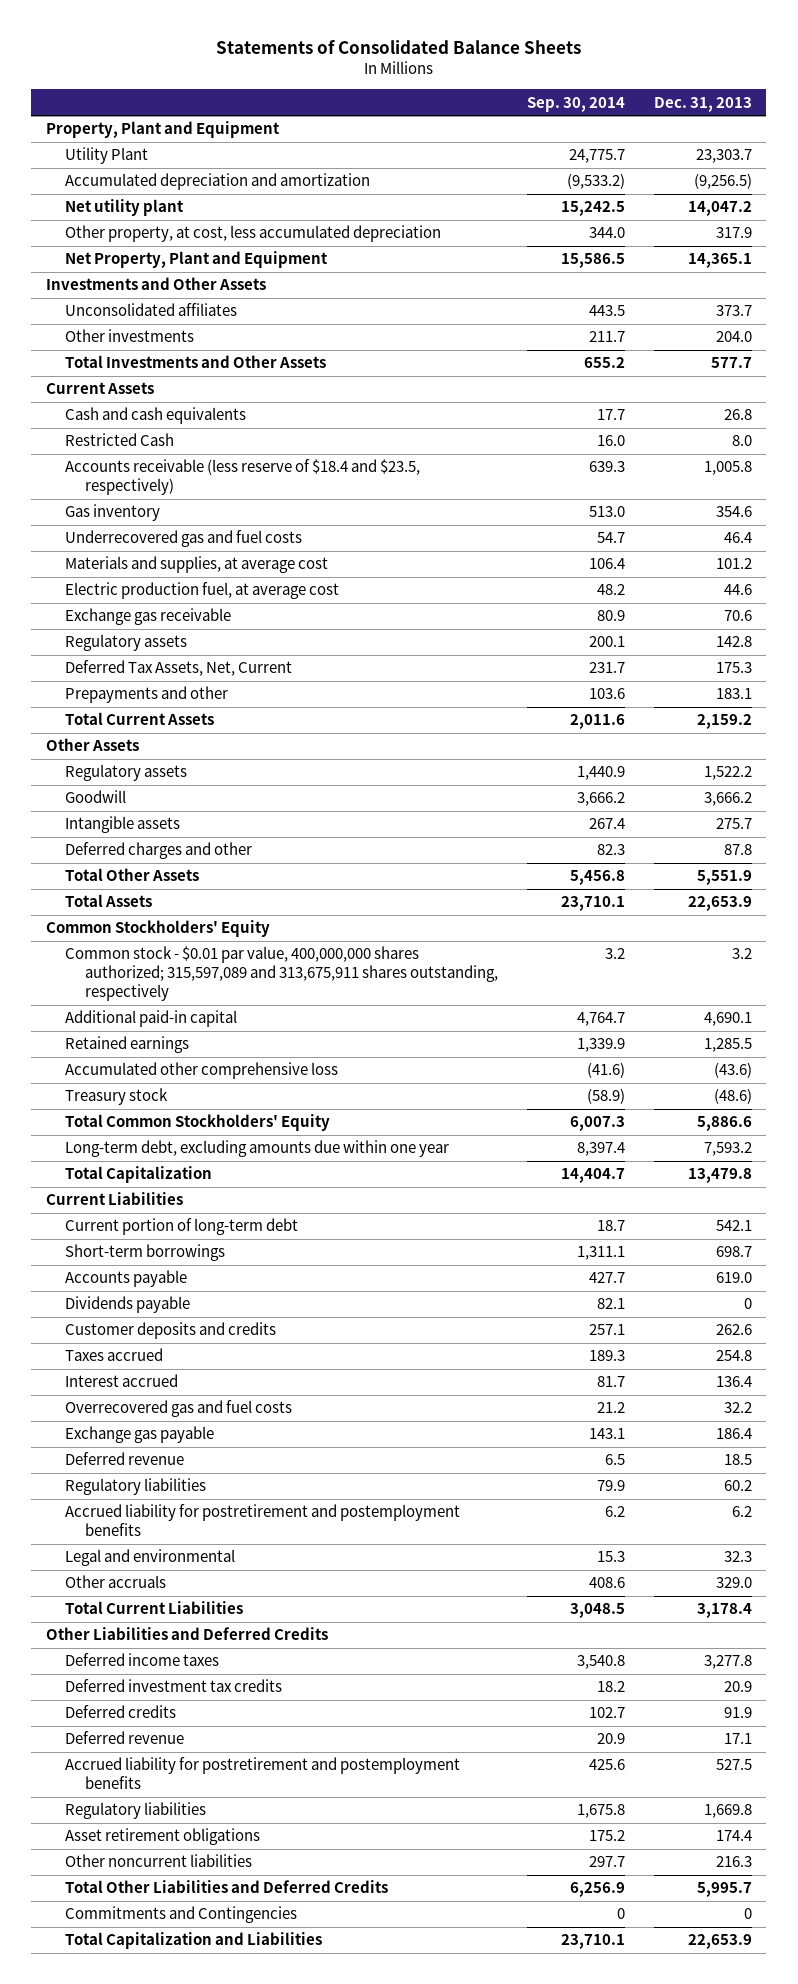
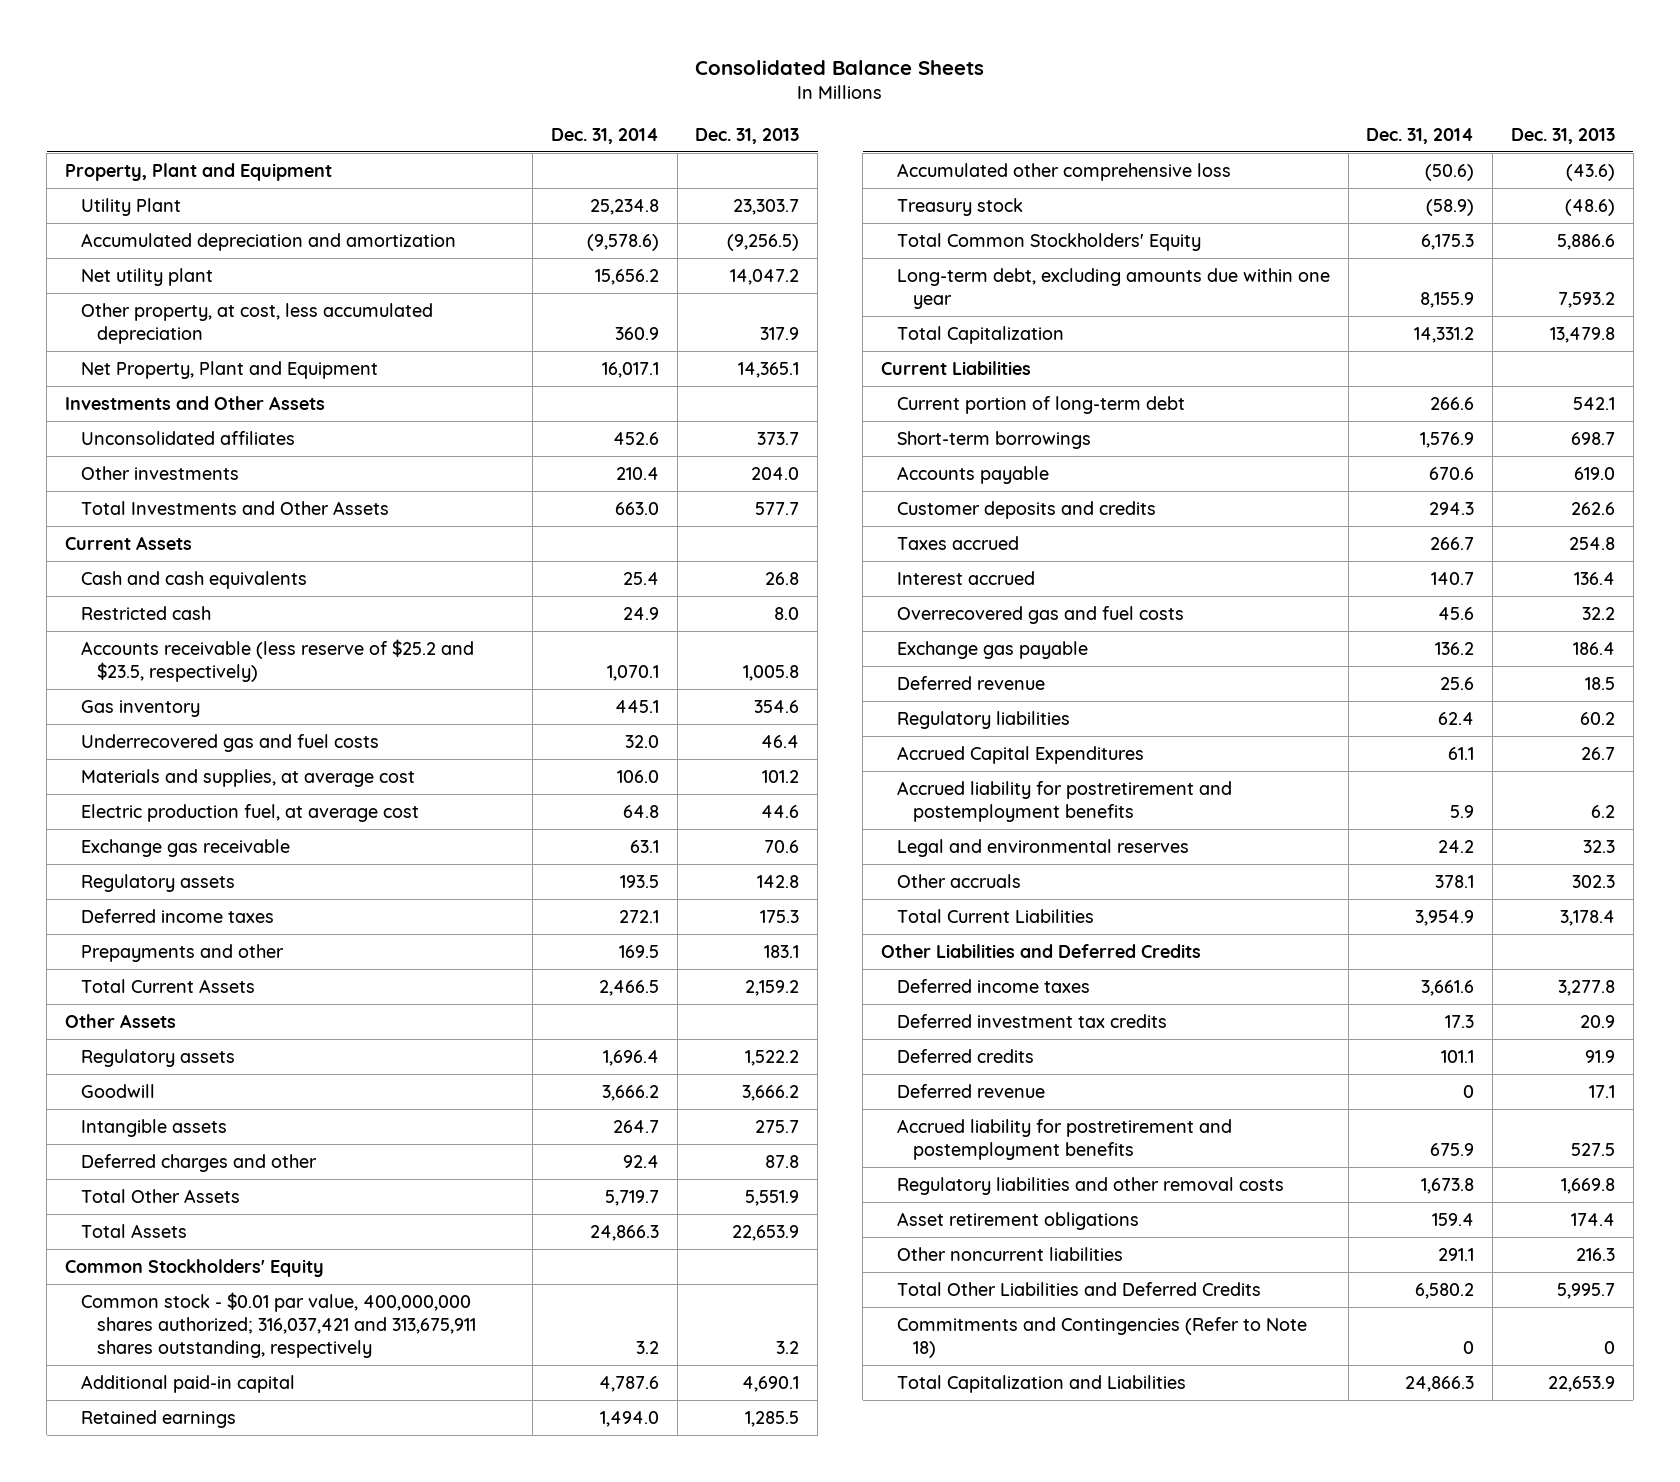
- Statements of Consolidated Balance Sheets
+ Consolidated Balance Sheets
- | Sep. 30, 2014 | Dec. 31, 2013
+ | Dec. 31, 2014 | Dec. 31, 2013
- Restricted Cash | 16.0 | 8.0
- Accounts receivable (less reserve of $18.4 and $23.5, respectively) | 639.3 | 1,005.8
+ Restricted cash | 24.9 | 8.0
+ Accounts receivable (less reserve of $25.2 and $23.5, respectively) | 1,070.1 | 1,005.8
- Deferred Tax Assets, Net, Current | 231.7 | 175.3
+ Deferred income taxes | 272.1 | 175.3
- Common stock - $0.01 par value, 400,000,000 shares authorized; 315,597,089 and 313,675,911 shares outstanding, respectively | 3.2 | 3.2
+ Common stock - $0.01 par value, 400,000,000 shares authorized; 316,037,421 and 313,675,911 shares outstanding, respectively | 3.2 | 3.2
- Dividends payable | 82.1 | 0
+ Accrued Capital Expenditures | 61.1 | 26.7
- Legal and environmental | 15.3 | 32.3
- Other accruals | 408.6 | 329.0
+ Legal and environmental reserves | 24.2 | 32.3
+ Other accruals | 378.1 | 302.3
- Regulatory liabilities | 1,675.8 | 1,669.8
+ Regulatory liabilities and other removal costs | 1,673.8 | 1,669.8
- Commitments and Contingencies | 0 | 0
+ Commitments and Contingencies (Refer to Note 18) | 0 | 0

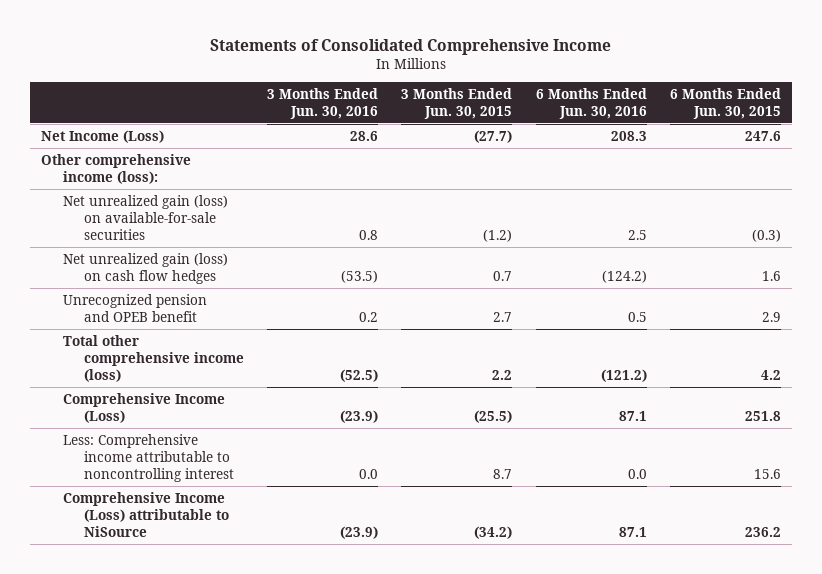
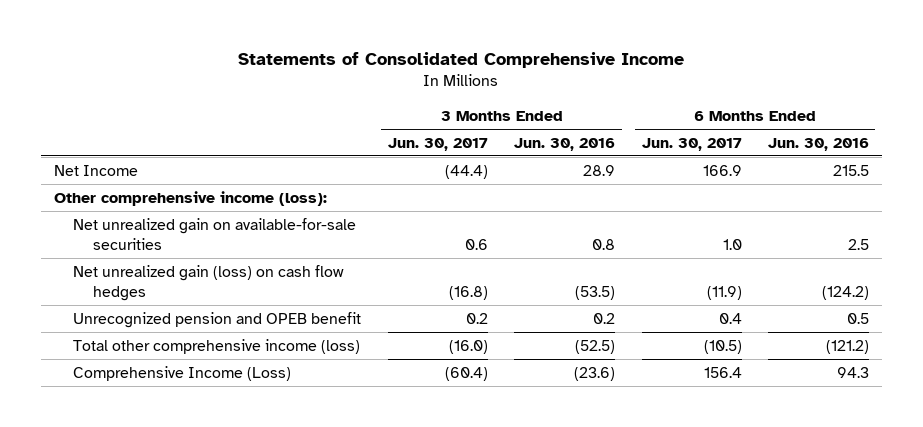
- | 3 Months Ended Jun. 30, 2016 | 3 Months Ended Jun. 30, 2015 | 6 Months Ended Jun. 30, 2016 | 6 Months Ended Jun. 30, 2015
+ | 3 Months Ended Jun. 30, 2017 | 3 Months Ended Jun. 30, 2016 | 6 Months Ended Jun. 30, 2017 | 6 Months Ended Jun. 30, 2016
- Net Income (Loss) | 28.6 | (27.7) | 208.3 | 247.6
+ Net Income | (44.4) | 28.9 | 166.9 | 215.5
- Net unrealized gain (loss) on available-for-sale securities | 0.8 | (1.2) | 2.5 | (0.3)
+ Net unrealized gain on available-for-sale securities | 0.6 | 0.8 | 1.0 | 2.5
- Comprehensive Income (Loss) | (23.9) | (25.5) | 87.1 | 251.8
- Less: Comprehensive income attributable to noncontrolling interest | 0.0 | 8.7 | 0.0 | 15.6
- Comprehensive Income (Loss) attributable to NiSource | (23.9) | (34.2) | 87.1 | 236.2
+ Comprehensive Income (Loss) | (60.4) | (23.6) | 156.4 | 94.3

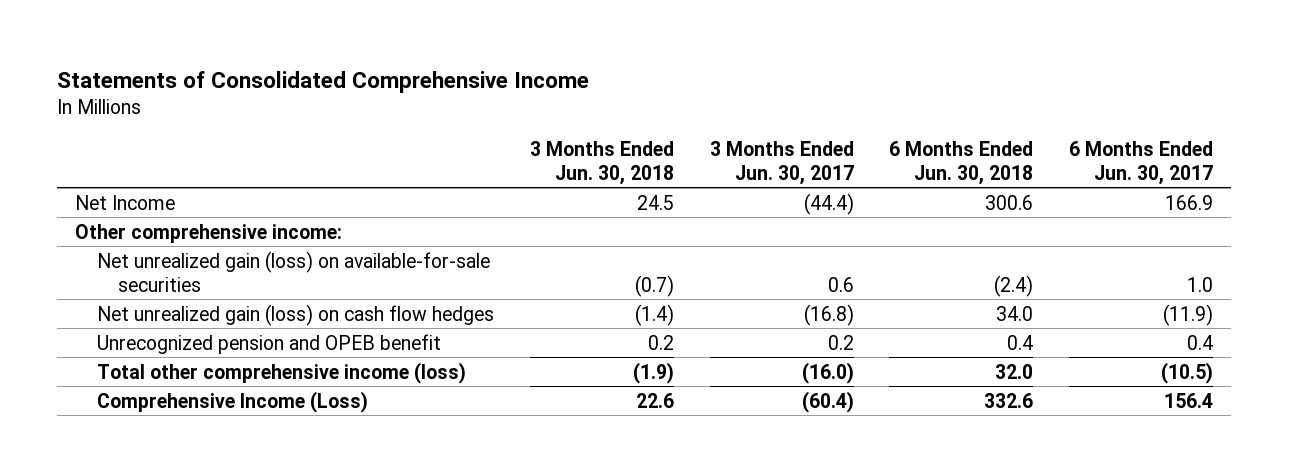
- | 3 Months Ended Jun. 30, 2017 | 3 Months Ended Jun. 30, 2016 | 6 Months Ended Jun. 30, 2017 | 6 Months Ended Jun. 30, 2016
+ | 3 Months Ended Jun. 30, 2018 | 3 Months Ended Jun. 30, 2017 | 6 Months Ended Jun. 30, 2018 | 6 Months Ended Jun. 30, 2017
- Other comprehensive income (loss):
- Net unrealized gain on available-for-sale securities | 0.6 | 0.8 | 1.0 | 2.5
+ Other comprehensive income:
+ Net unrealized gain (loss) on available-for-sale securities | (0.7) | 0.6 | (2.4) | 1.0

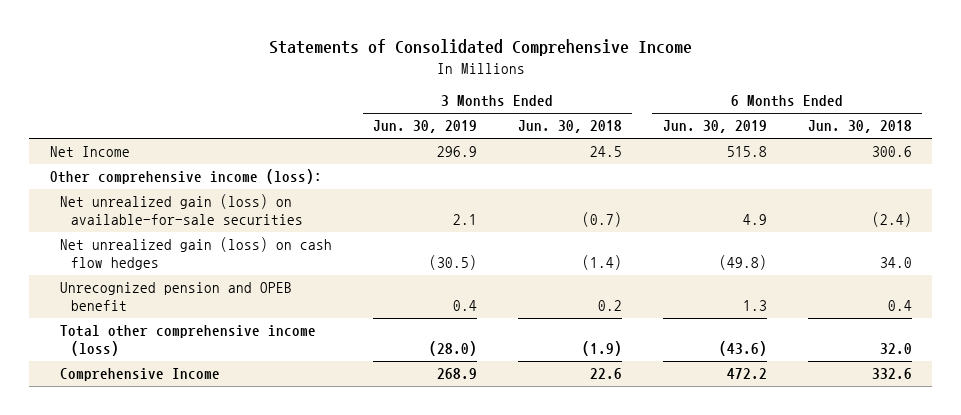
- | 3 Months Ended Jun. 30, 2018 | 3 Months Ended Jun. 30, 2017 | 6 Months Ended Jun. 30, 2018 | 6 Months Ended Jun. 30, 2017
+ | 3 Months Ended Jun. 30, 2019 | 3 Months Ended Jun. 30, 2018 | 6 Months Ended Jun. 30, 2019 | 6 Months Ended Jun. 30, 2018
- Other comprehensive income:
+ Other comprehensive income (loss):
- Comprehensive Income (Loss) | 22.6 | (60.4) | 332.6 | 156.4
+ Comprehensive Income | 268.9 | 22.6 | 472.2 | 332.6

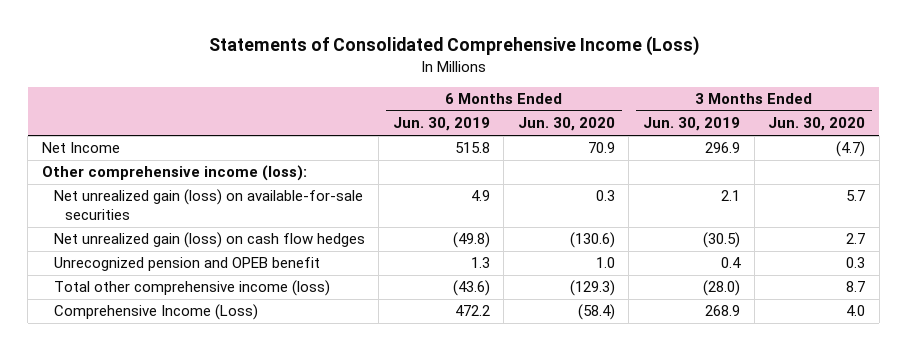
- Statements of Consolidated Comprehensive Income
+ Statements of Consolidated Comprehensive Income (Loss)
- | 3 Months Ended Jun. 30, 2019 | 3 Months Ended Jun. 30, 2018 | 6 Months Ended Jun. 30, 2019 | 6 Months Ended Jun. 30, 2018
+ | 6 Months Ended Jun. 30, 2019 | 6 Months Ended Jun. 30, 2020 | 3 Months Ended Jun. 30, 2019 | 3 Months Ended Jun. 30, 2020
- Comprehensive Income | 268.9 | 22.6 | 472.2 | 332.6
+ Comprehensive Income (Loss) | 472.2 | (58.4) | 268.9 | 4.0

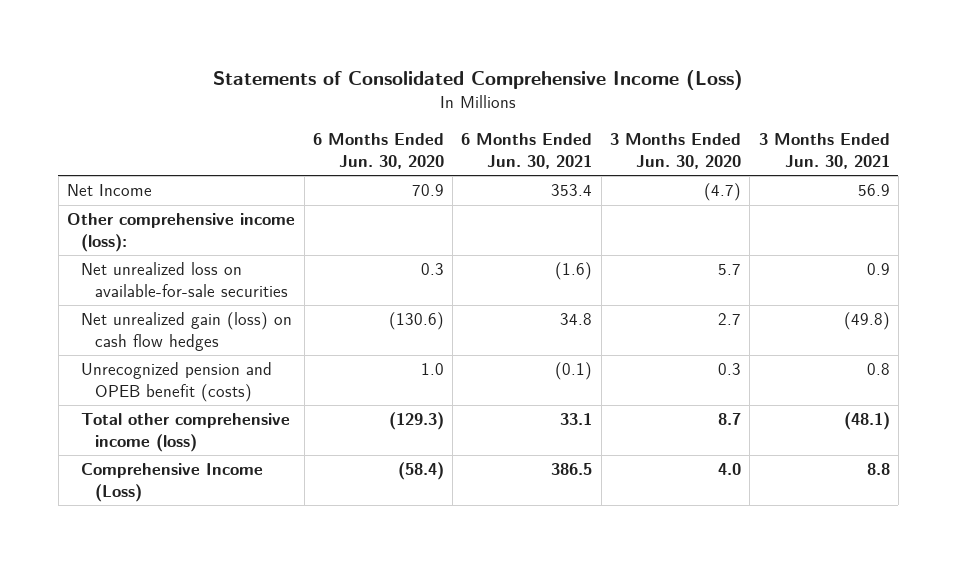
- | 6 Months Ended Jun. 30, 2019 | 6 Months Ended Jun. 30, 2020 | 3 Months Ended Jun. 30, 2019 | 3 Months Ended Jun. 30, 2020
+ | 6 Months Ended Jun. 30, 2020 | 6 Months Ended Jun. 30, 2021 | 3 Months Ended Jun. 30, 2020 | 3 Months Ended Jun. 30, 2021
- Net unrealized gain (loss) on available-for-sale securities | 4.9 | 0.3 | 2.1 | 5.7
+ Net unrealized loss on available-for-sale securities | 0.3 | (1.6) | 5.7 | 0.9
- Unrecognized pension and OPEB benefit | 1.3 | 1.0 | 0.4 | 0.3
+ Unrecognized pension and OPEB benefit (costs) | 1.0 | (0.1) | 0.3 | 0.8

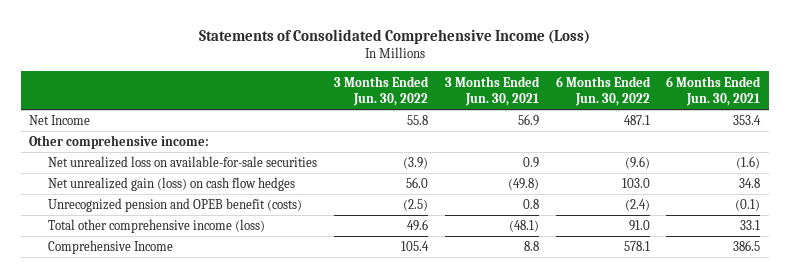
- | 6 Months Ended Jun. 30, 2020 | 6 Months Ended Jun. 30, 2021 | 3 Months Ended Jun. 30, 2020 | 3 Months Ended Jun. 30, 2021
+ | 3 Months Ended Jun. 30, 2022 | 3 Months Ended Jun. 30, 2021 | 6 Months Ended Jun. 30, 2022 | 6 Months Ended Jun. 30, 2021
- Other comprehensive income (loss):
+ Other comprehensive income:
- Comprehensive Income (Loss) | (58.4) | 386.5 | 4.0 | 8.8
+ Comprehensive Income | 105.4 | 8.8 | 578.1 | 386.5

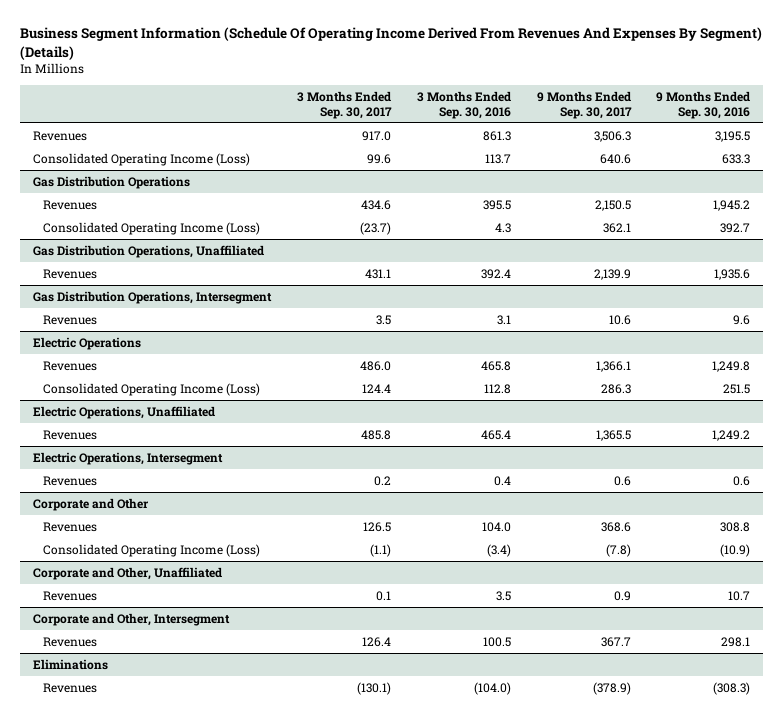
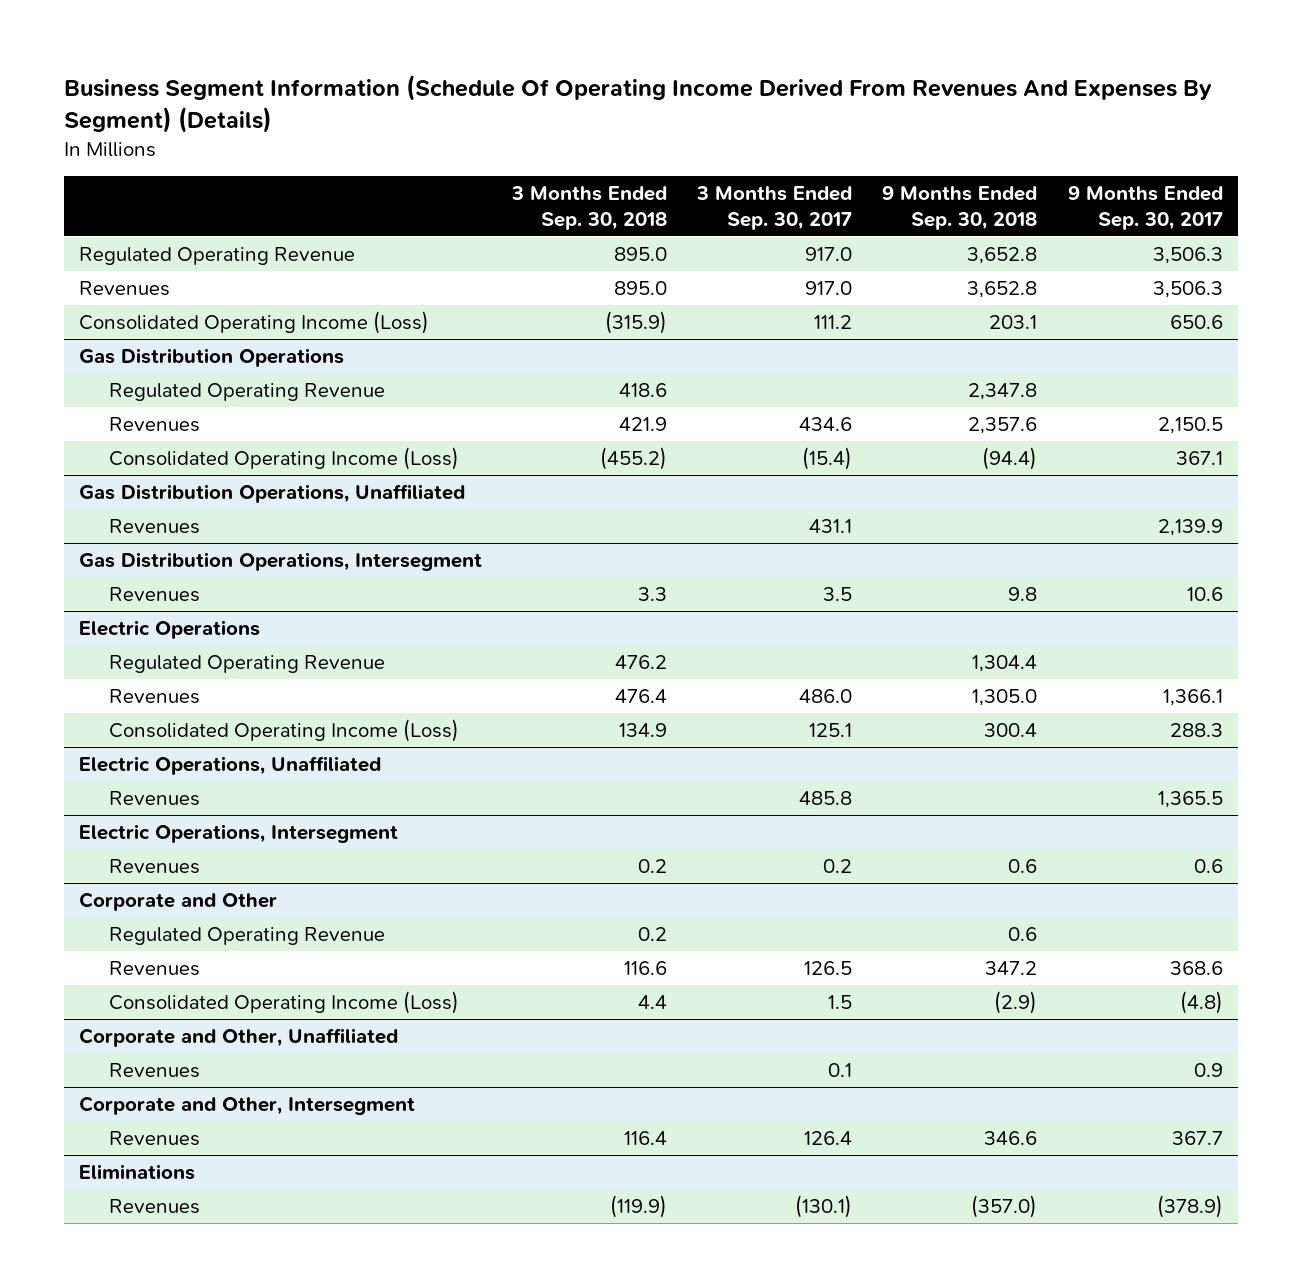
- | 3 Months Ended Sep. 30, 2017 | 3 Months Ended Sep. 30, 2016 | 9 Months Ended Sep. 30, 2017 | 9 Months Ended Sep. 30, 2016
+ | 3 Months Ended Sep. 30, 2018 | 3 Months Ended Sep. 30, 2017 | 9 Months Ended Sep. 30, 2018 | 9 Months Ended Sep. 30, 2017
+ Regulated Operating Revenue | 895.0 | 917.0 | 3,652.8 | 3,506.3
- Consolidated Operating Income (Loss) | 99.6 | 113.7 | 640.6 | 633.3
+ Consolidated Operating Income (Loss) | (315.9) | 111.2 | 203.1 | 650.6
@ Gas Distribution Operations
+ Regulated Operating Revenue | 418.6 | | 2,347.8 |
- Consolidated Operating Income (Loss) | (23.7) | 4.3 | 362.1 | 392.7
+ Consolidated Operating Income (Loss) | (455.2) | (15.4) | (94.4) | 367.1
@ Electric Operations
+ Regulated Operating Revenue | 476.2 | | 1,304.4 |
- Consolidated Operating Income (Loss) | 124.4 | 112.8 | 286.3 | 251.5
+ Consolidated Operating Income (Loss) | 134.9 | 125.1 | 300.4 | 288.3
@ Corporate and Other
+ Regulated Operating Revenue | 0.2 | | 0.6 |
- Consolidated Operating Income (Loss) | (1.1) | (3.4) | (7.8) | (10.9)
+ Consolidated Operating Income (Loss) | 4.4 | 1.5 | (2.9) | (4.8)

